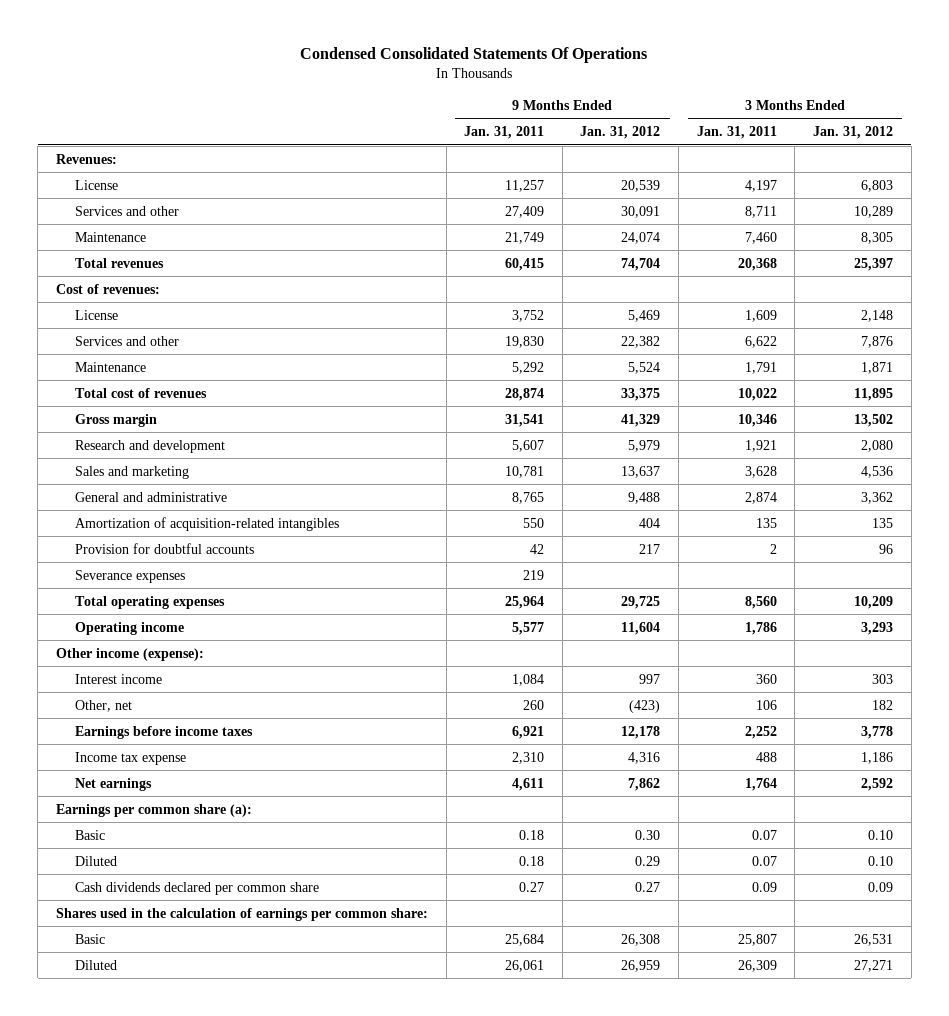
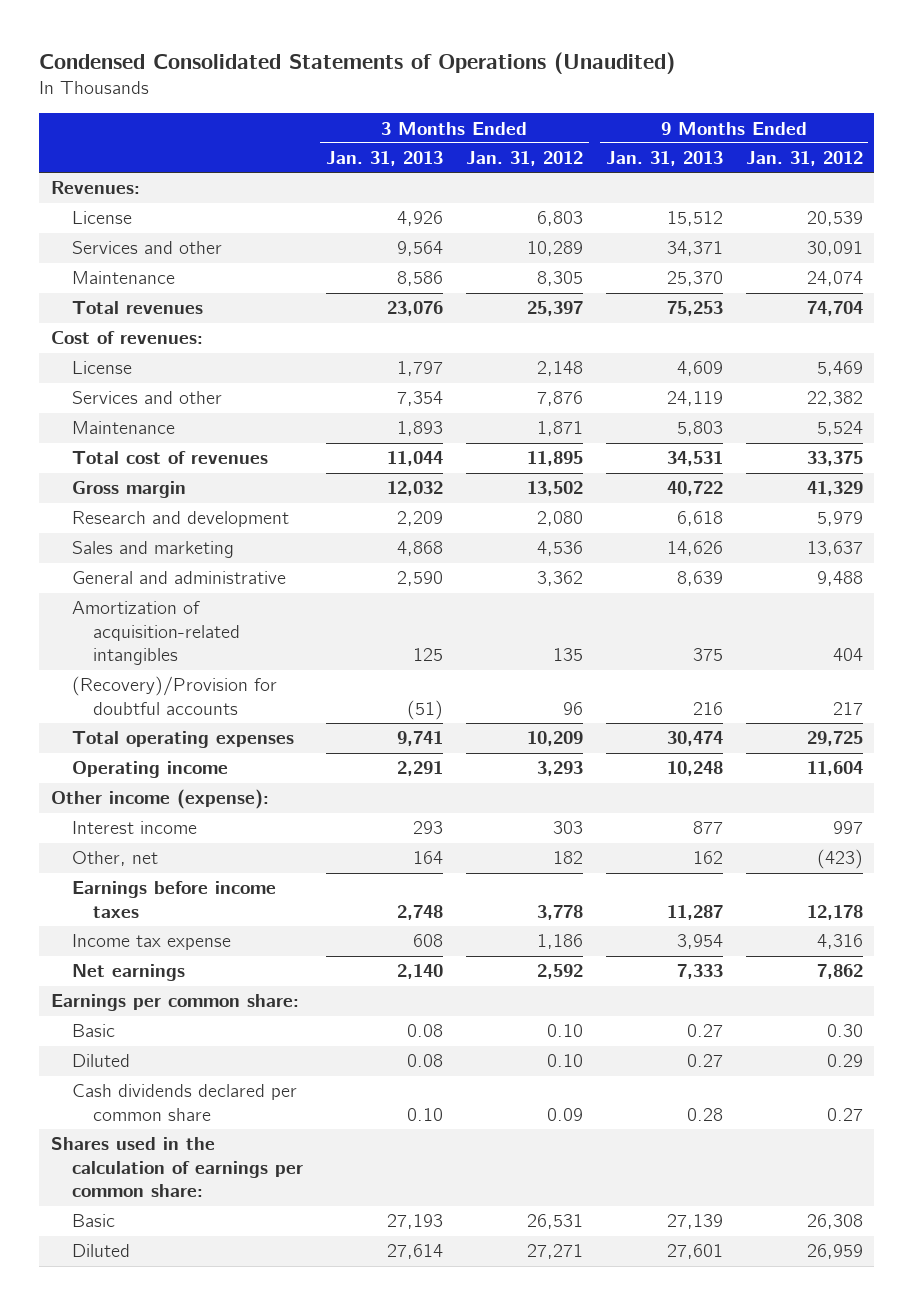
- Condensed Consolidated Statements Of Operations
+ Condensed Consolidated Statements of Operations (Unaudited)
- | 9 Months Ended Jan. 31, 2011 | 9 Months Ended Jan. 31, 2012 | 3 Months Ended Jan. 31, 2011 | 3 Months Ended Jan. 31, 2012
+ | 3 Months Ended Jan. 31, 2013 | 3 Months Ended Jan. 31, 2012 | 9 Months Ended Jan. 31, 2013 | 9 Months Ended Jan. 31, 2012
- Provision for doubtful accounts | 42 | 217 | 2 | 96
- Severance expenses | 219 | | |
+ (Recovery)/Provision for doubtful accounts | (51) | 96 | 216 | 217
- Earnings per common share (a):
+ Earnings per common share:

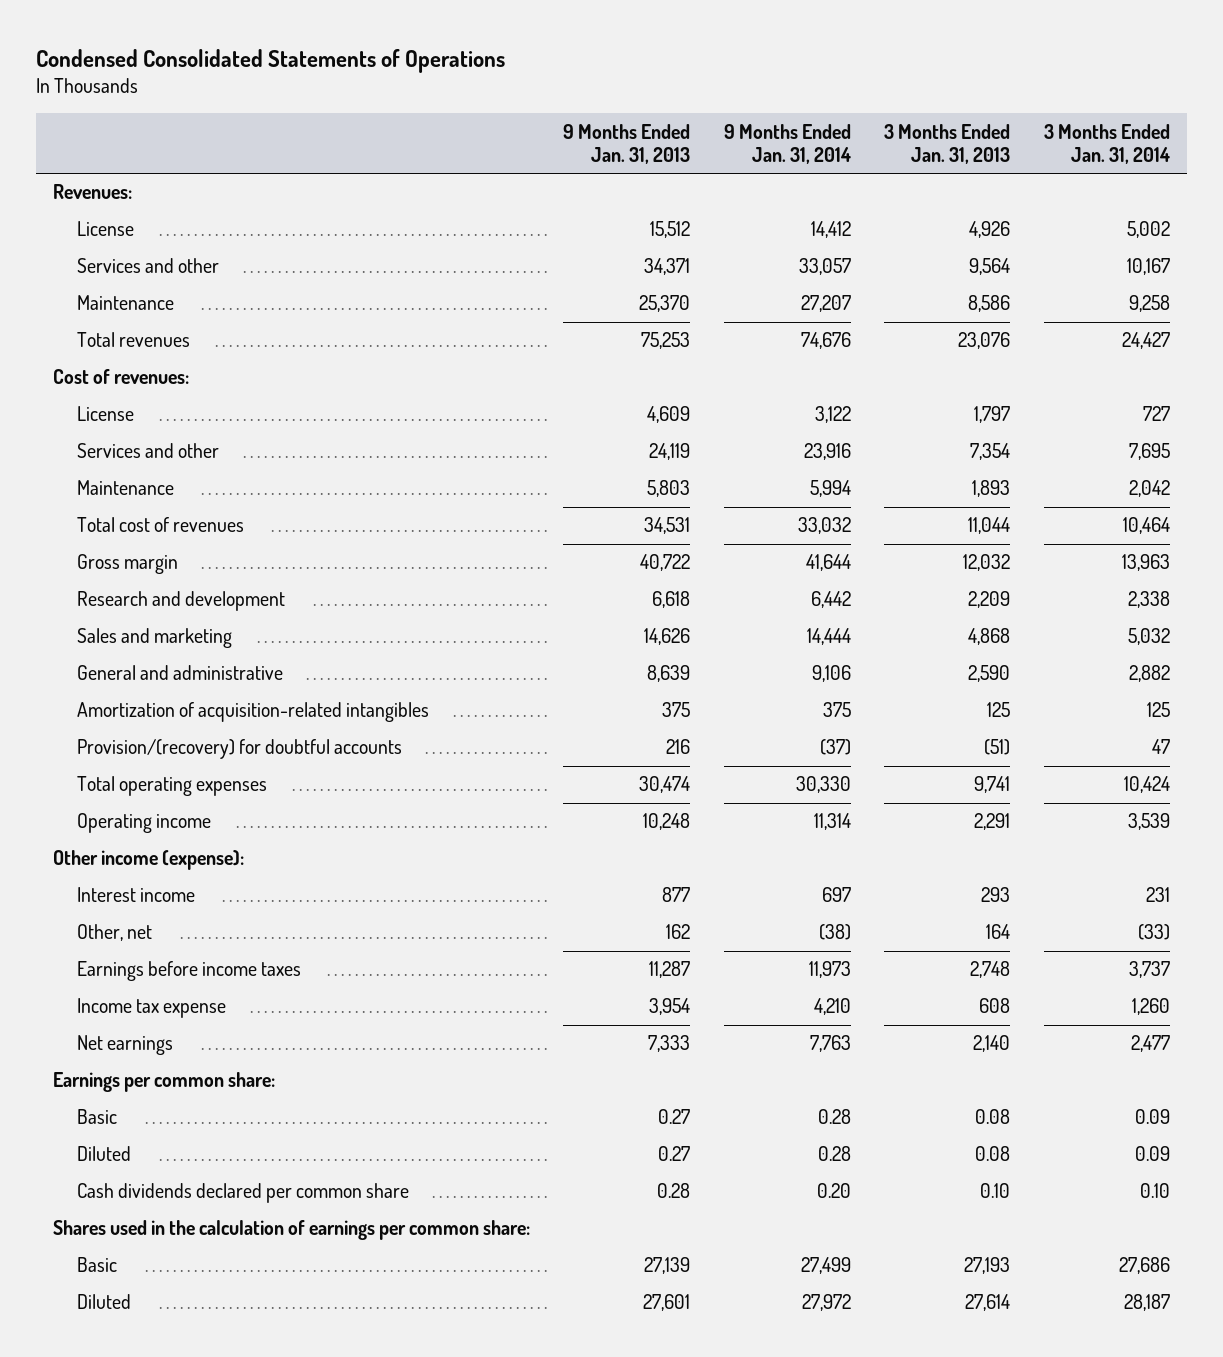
- Condensed Consolidated Statements of Operations (Unaudited)
+ Condensed Consolidated Statements of Operations
- | 3 Months Ended Jan. 31, 2013 | 3 Months Ended Jan. 31, 2012 | 9 Months Ended Jan. 31, 2013 | 9 Months Ended Jan. 31, 2012
+ | 9 Months Ended Jan. 31, 2013 | 9 Months Ended Jan. 31, 2014 | 3 Months Ended Jan. 31, 2013 | 3 Months Ended Jan. 31, 2014
- (Recovery)/Provision for doubtful accounts | (51) | 96 | 216 | 217
+ Provision/(recovery) for doubtful accounts | 216 | (37) | (51) | 47

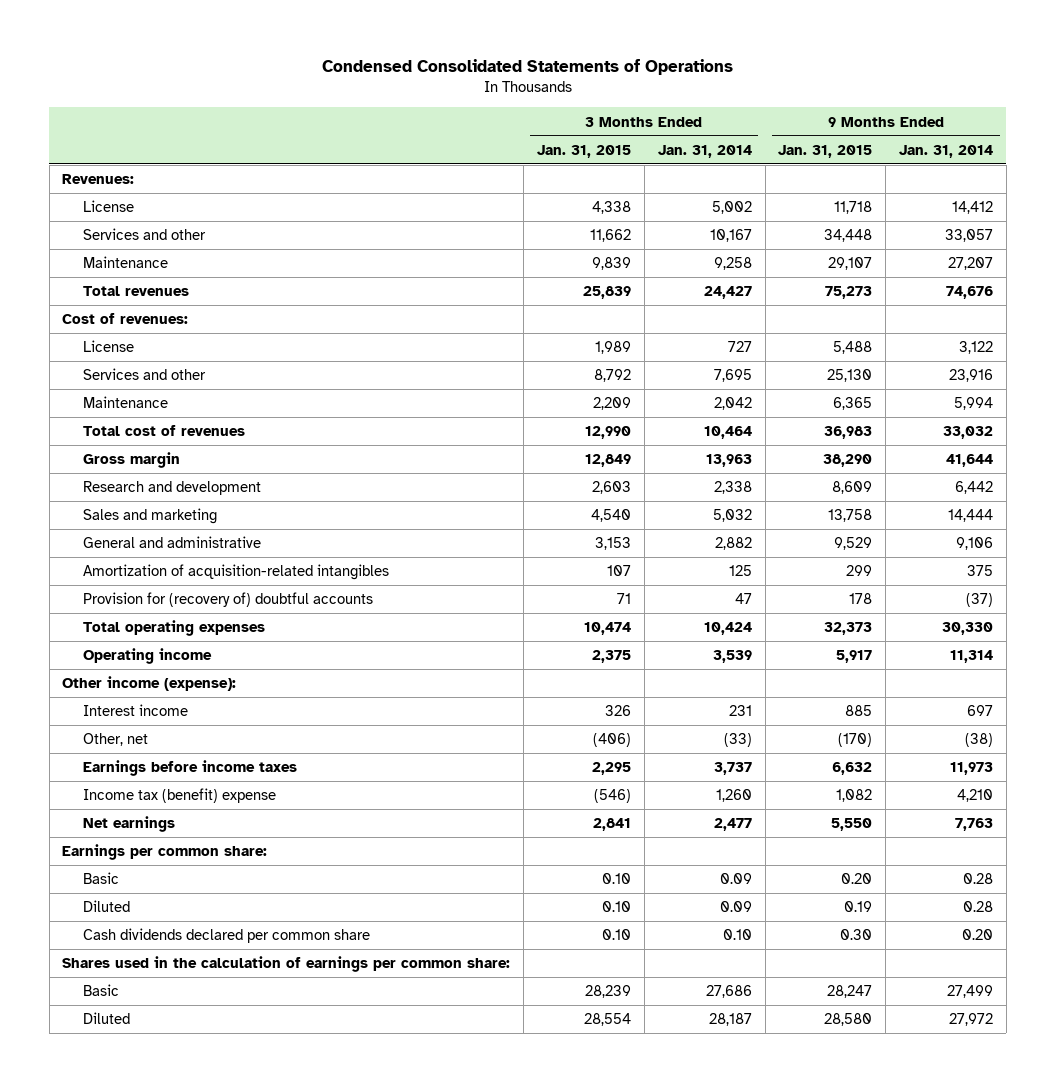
- | 9 Months Ended Jan. 31, 2013 | 9 Months Ended Jan. 31, 2014 | 3 Months Ended Jan. 31, 2013 | 3 Months Ended Jan. 31, 2014
+ | 3 Months Ended Jan. 31, 2015 | 3 Months Ended Jan. 31, 2014 | 9 Months Ended Jan. 31, 2015 | 9 Months Ended Jan. 31, 2014
- Provision/(recovery) for doubtful accounts | 216 | (37) | (51) | 47
+ Provision for (recovery of) doubtful accounts | 71 | 47 | 178 | (37)
- Income tax expense | 3,954 | 4,210 | 608 | 1,260
+ Income tax (benefit) expense | (546) | 1,260 | 1,082 | 4,210

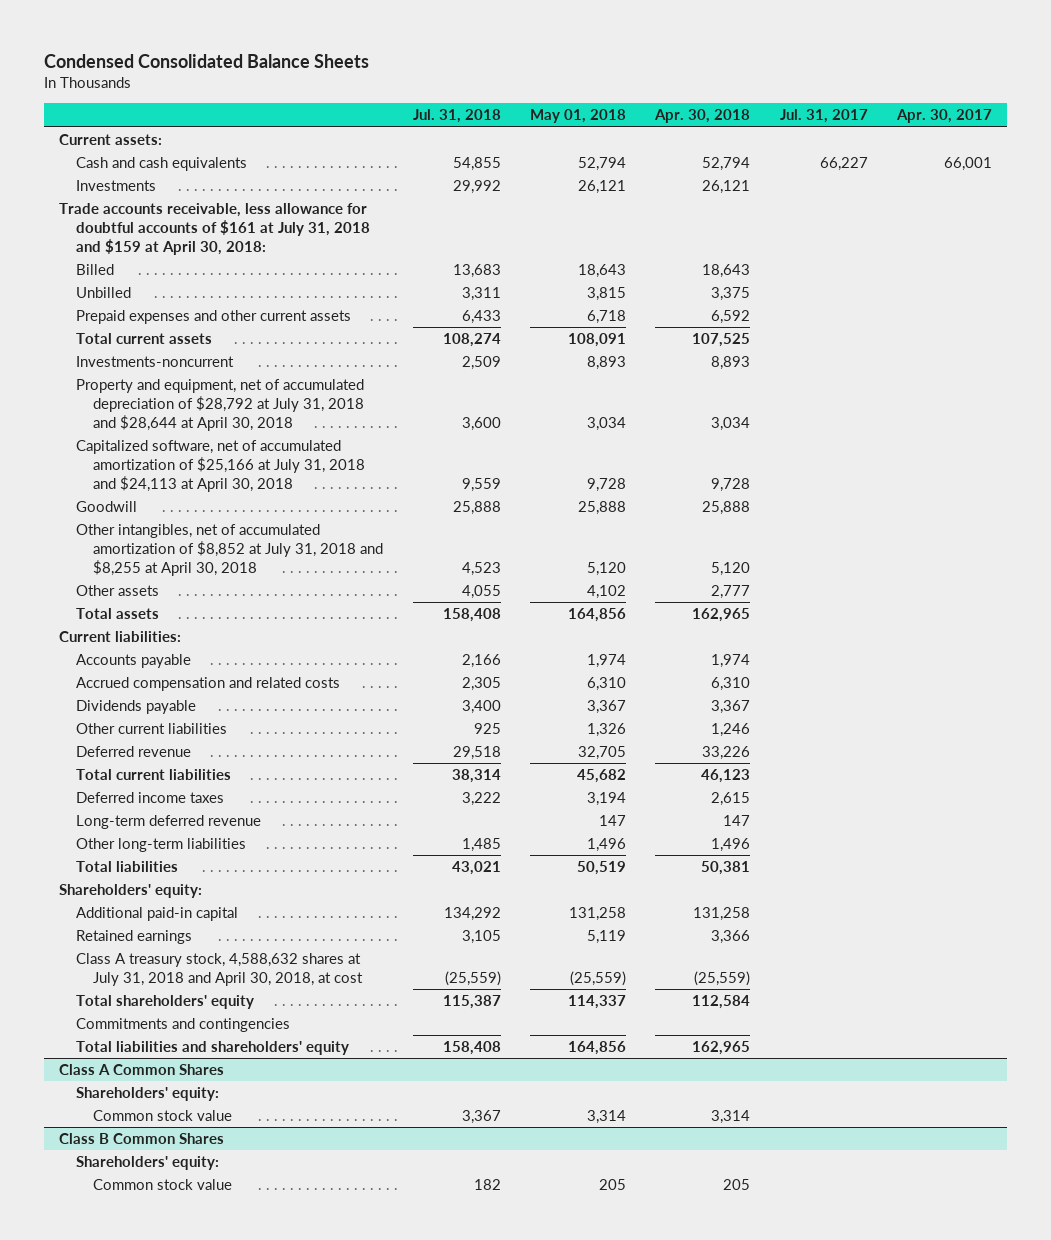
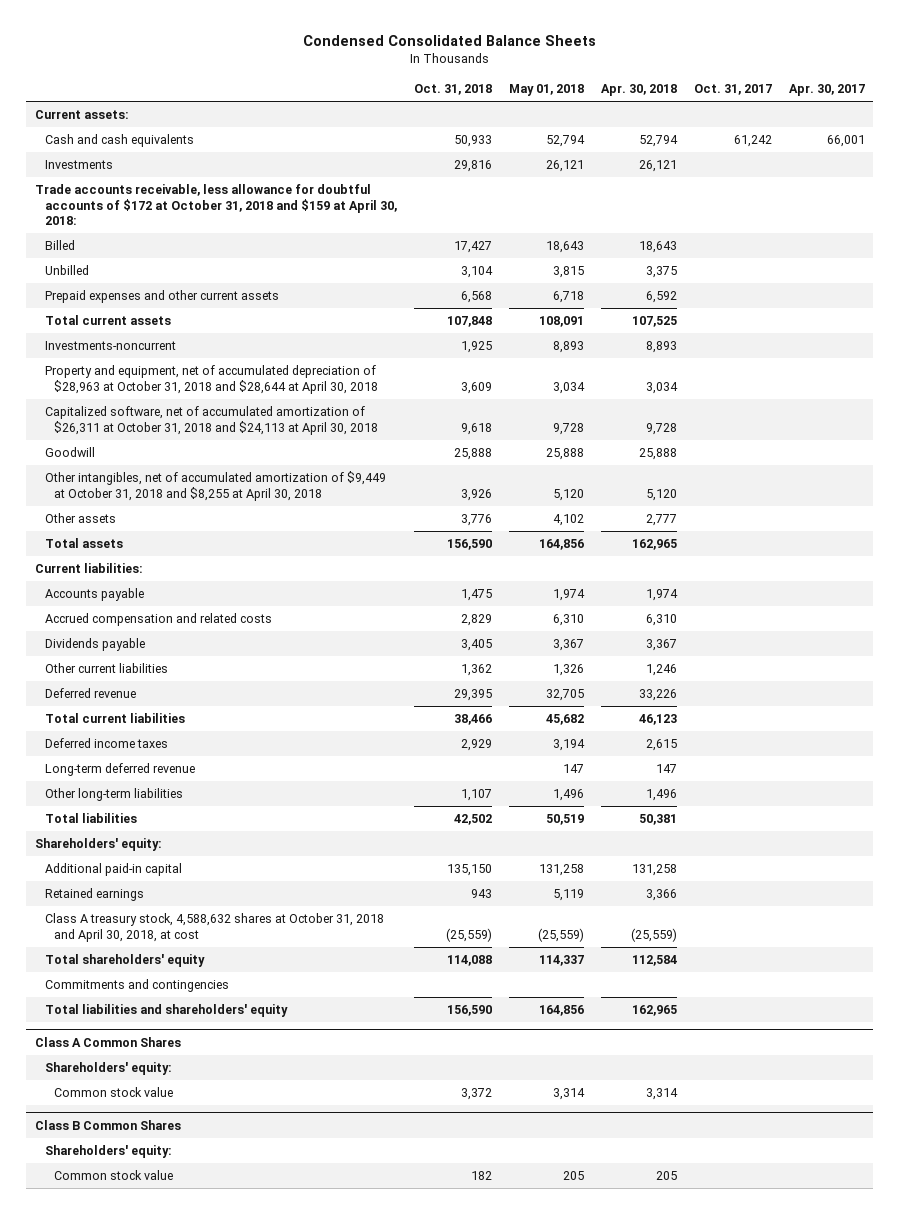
- | Jul. 31, 2018 | May 01, 2018 | Apr. 30, 2018 | Jul. 31, 2017 | Apr. 30, 2017
+ | Oct. 31, 2018 | May 01, 2018 | Apr. 30, 2018 | Oct. 31, 2017 | Apr. 30, 2017
- Trade accounts receivable, less allowance for doubtful accounts of $161 at July 31, 2018 and $159 at April 30, 2018:
+ Trade accounts receivable, less allowance for doubtful accounts of $172 at October 31, 2018 and $159 at April 30, 2018:
- Property and equipment, net of accumulated depreciation of $28,792 at July 31, 2018 and $28,644 at April 30, 2018 | 3,600 | 3,034 | 3,034 | |
- Capitalized software, net of accumulated amortization of $25,166 at July 31, 2018 and $24,113 at April 30, 2018 | 9,559 | 9,728 | 9,728 | |
+ Property and equipment, net of accumulated depreciation of $28,963 at October 31, 2018 and $28,644 at April 30, 2018 | 3,609 | 3,034 | 3,034 | |
+ Capitalized software, net of accumulated amortization of $26,311 at October 31, 2018 and $24,113 at April 30, 2018 | 9,618 | 9,728 | 9,728 | |
- Other intangibles, net of accumulated amortization of $8,852 at July 31, 2018 and $8,255 at April 30, 2018 | 4,523 | 5,120 | 5,120 | |
+ Other intangibles, net of accumulated amortization of $9,449 at October 31, 2018 and $8,255 at April 30, 2018 | 3,926 | 5,120 | 5,120 | |
- Class A treasury stock, 4,588,632 shares at July 31, 2018 and April 30, 2018, at cost | (25,559) | (25,559) | (25,559) | |
+ Class A treasury stock, 4,588,632 shares at October 31, 2018 and April 30, 2018, at cost | (25,559) | (25,559) | (25,559) | |

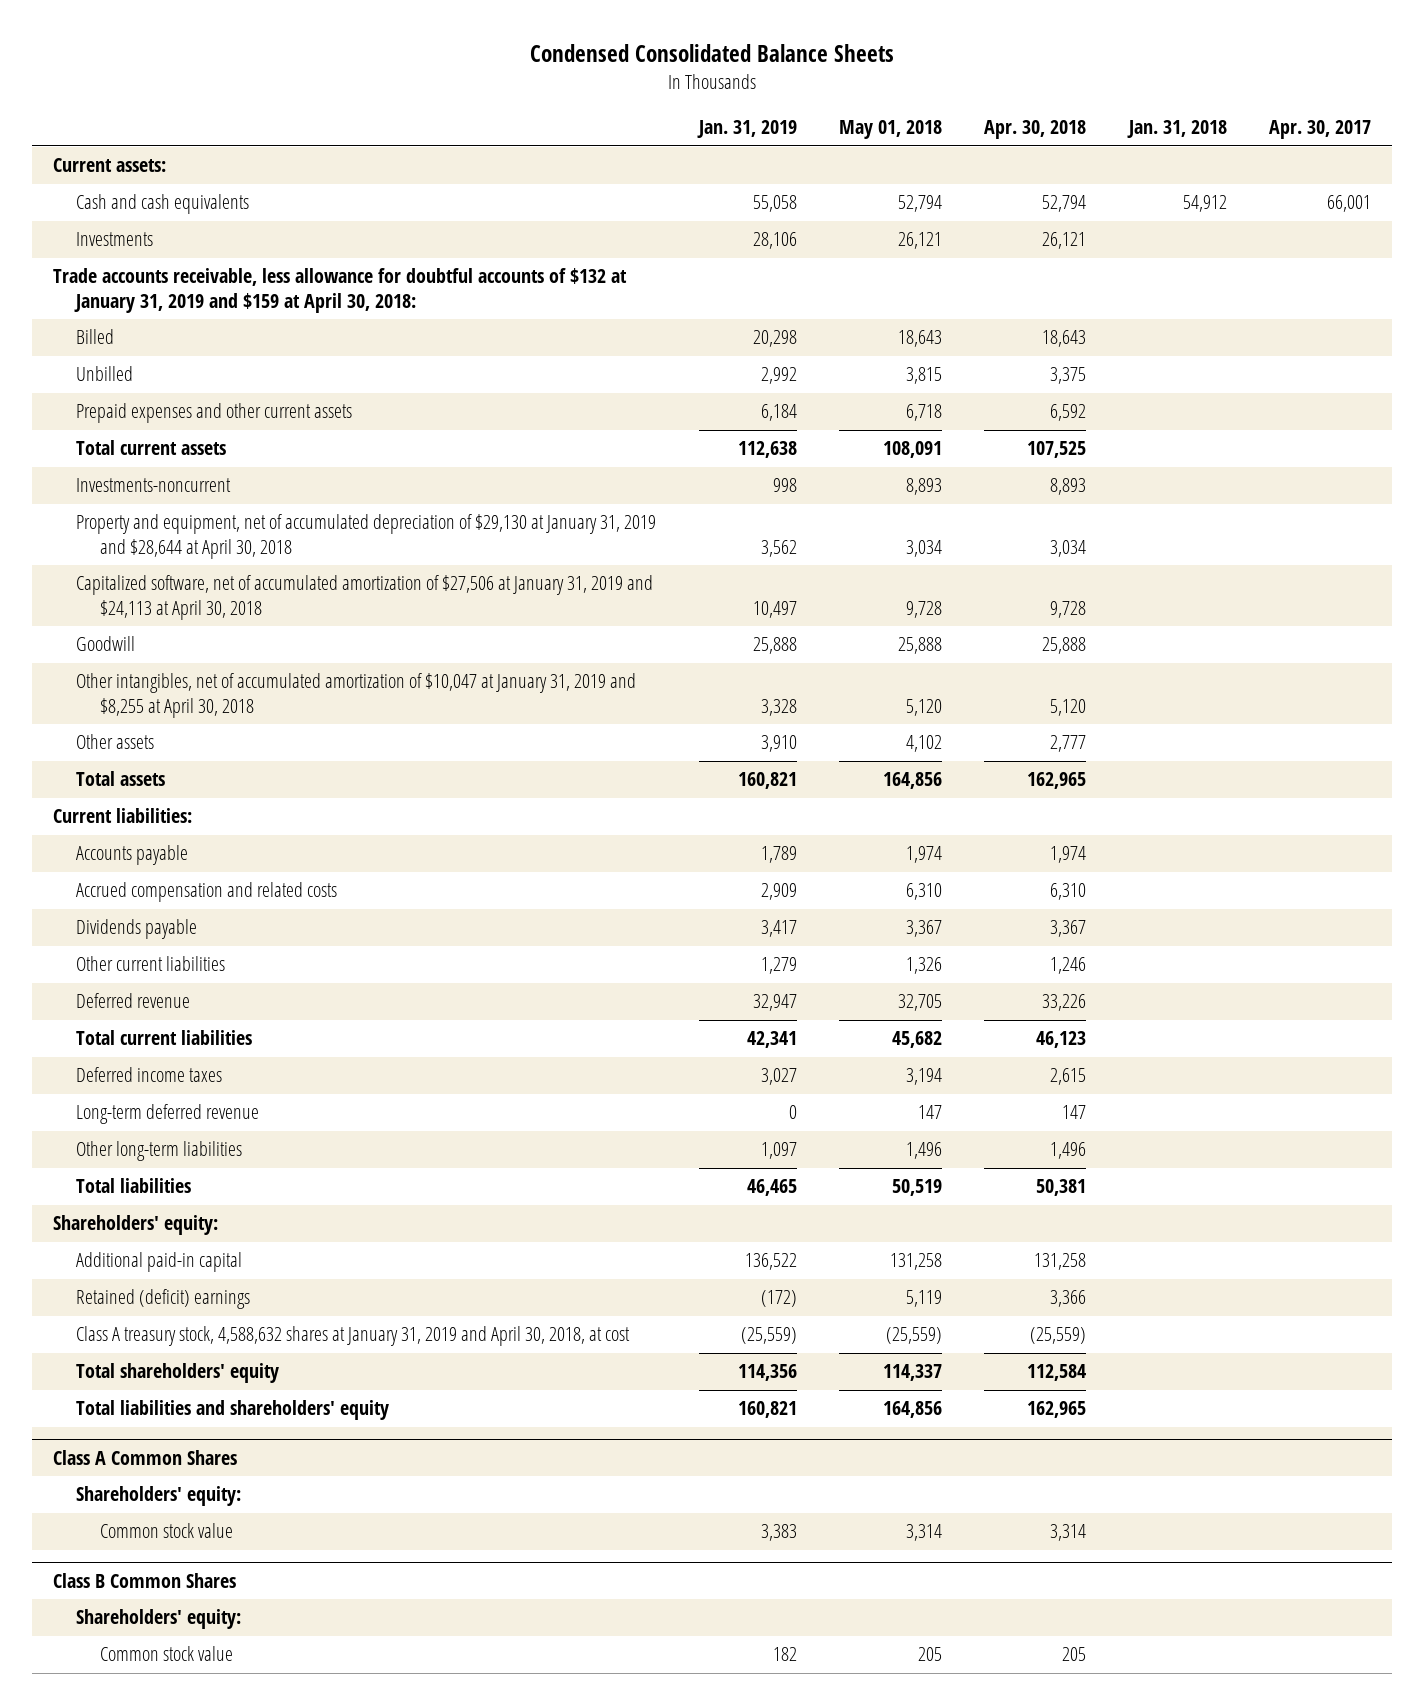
- | Oct. 31, 2018 | May 01, 2018 | Apr. 30, 2018 | Oct. 31, 2017 | Apr. 30, 2017
+ | Jan. 31, 2019 | May 01, 2018 | Apr. 30, 2018 | Jan. 31, 2018 | Apr. 30, 2017
- Trade accounts receivable, less allowance for doubtful accounts of $172 at October 31, 2018 and $159 at April 30, 2018:
+ Trade accounts receivable, less allowance for doubtful accounts of $132 at January 31, 2019 and $159 at April 30, 2018:
- Property and equipment, net of accumulated depreciation of $28,963 at October 31, 2018 and $28,644 at April 30, 2018 | 3,609 | 3,034 | 3,034 | |
- Capitalized software, net of accumulated amortization of $26,311 at October 31, 2018 and $24,113 at April 30, 2018 | 9,618 | 9,728 | 9,728 | |
+ Property and equipment, net of accumulated depreciation of $29,130 at January 31, 2019 and $28,644 at April 30, 2018 | 3,562 | 3,034 | 3,034 | |
+ Capitalized software, net of accumulated amortization of $27,506 at January 31, 2019 and $24,113 at April 30, 2018 | 10,497 | 9,728 | 9,728 | |
- Other intangibles, net of accumulated amortization of $9,449 at October 31, 2018 and $8,255 at April 30, 2018 | 3,926 | 5,120 | 5,120 | |
+ Other intangibles, net of accumulated amortization of $10,047 at January 31, 2019 and $8,255 at April 30, 2018 | 3,328 | 5,120 | 5,120 | |
- Retained earnings | 943 | 5,119 | 3,366 | |
- Class A treasury stock, 4,588,632 shares at October 31, 2018 and April 30, 2018, at cost | (25,559) | (25,559) | (25,559) | |
+ Retained (deficit) earnings | (172) | 5,119 | 3,366 | |
+ Class A treasury stock, 4,588,632 shares at January 31, 2019 and April 30, 2018, at cost | (25,559) | (25,559) | (25,559) | |
- Commitments and contingencies

